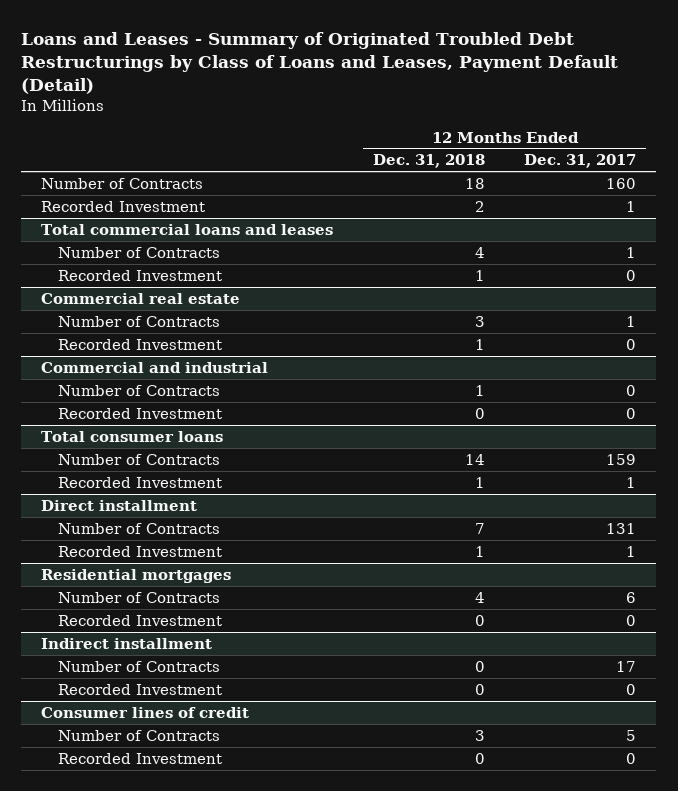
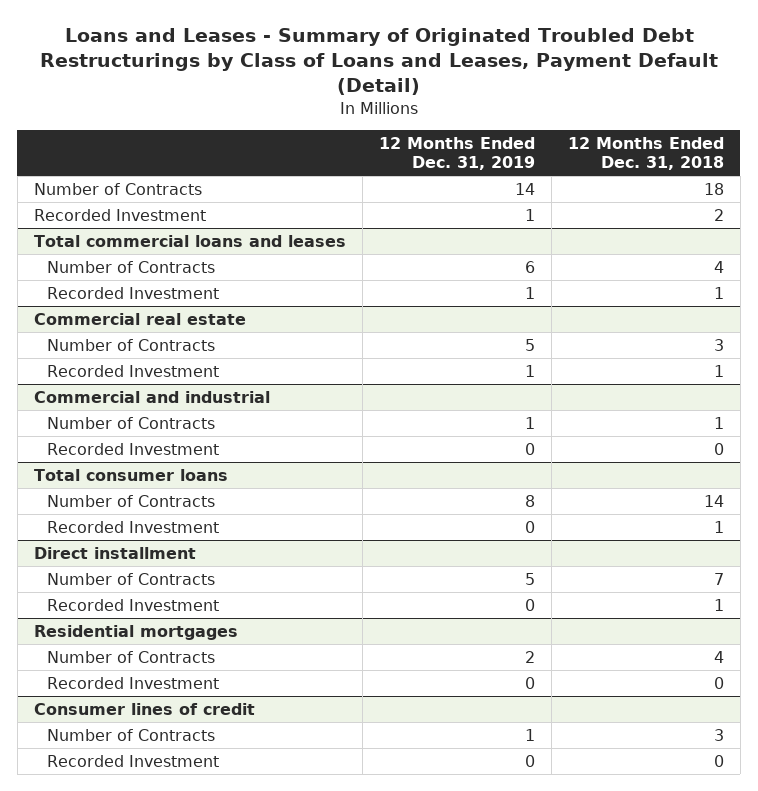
- | 12 Months Ended Dec. 31, 2018 | 12 Months Ended Dec. 31, 2017
+ | 12 Months Ended Dec. 31, 2019 | 12 Months Ended Dec. 31, 2018
- Indirect installment
- Number of Contracts | 0 | 17
- Recorded Investment | 0 | 0

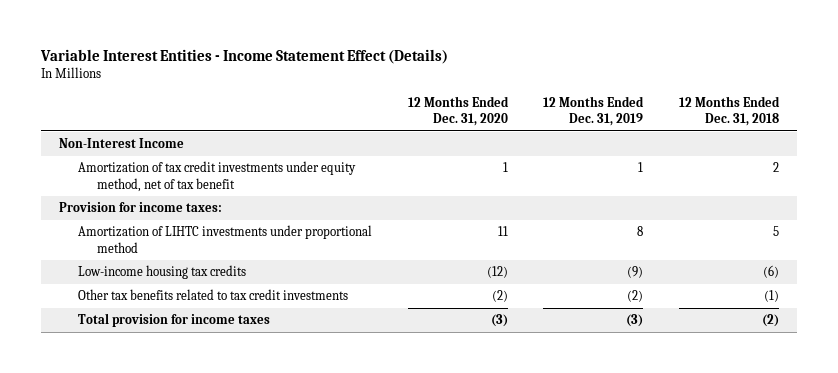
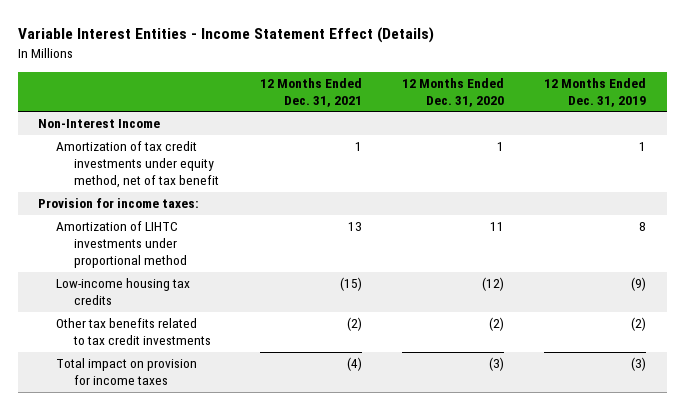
- | 12 Months Ended Dec. 31, 2020 | 12 Months Ended Dec. 31, 2019 | 12 Months Ended Dec. 31, 2018
+ | 12 Months Ended Dec. 31, 2021 | 12 Months Ended Dec. 31, 2020 | 12 Months Ended Dec. 31, 2019
- Total provision for income taxes | (3) | (3) | (2)
+ Total impact on provision for income taxes | (4) | (3) | (3)

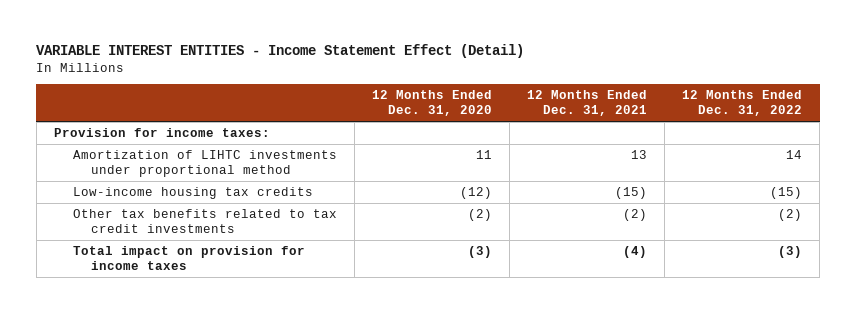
- Variable Interest Entities - Income Statement Effect (Details)
+ VARIABLE INTEREST ENTITIES - Income Statement Effect (Detail)
- | 12 Months Ended Dec. 31, 2021 | 12 Months Ended Dec. 31, 2020 | 12 Months Ended Dec. 31, 2019
+ | 12 Months Ended Dec. 31, 2020 | 12 Months Ended Dec. 31, 2021 | 12 Months Ended Dec. 31, 2022
- Non-Interest Income
- Amortization of tax credit investments under equity method, net of tax benefit | 1 | 1 | 1

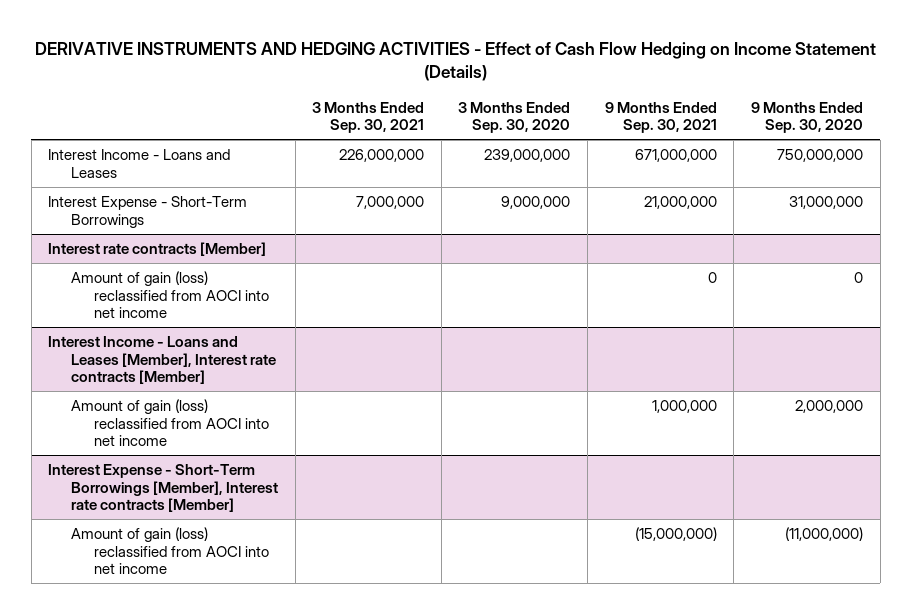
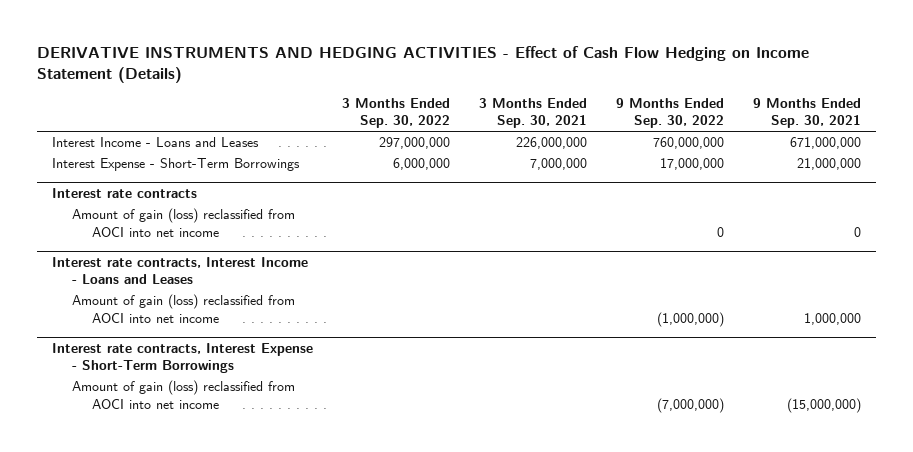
- | 3 Months Ended Sep. 30, 2021 | 3 Months Ended Sep. 30, 2020 | 9 Months Ended Sep. 30, 2021 | 9 Months Ended Sep. 30, 2020
+ | 3 Months Ended Sep. 30, 2022 | 3 Months Ended Sep. 30, 2021 | 9 Months Ended Sep. 30, 2022 | 9 Months Ended Sep. 30, 2021
- Interest rate contracts [Member]
+ Interest rate contracts
- Interest Income - Loans and Leases [Member], Interest rate contracts [Member]
+ Interest rate contracts, Interest Income - Loans and Leases
- Interest Expense - Short-Term Borrowings [Member], Interest rate contracts [Member]
+ Interest rate contracts, Interest Expense - Short-Term Borrowings

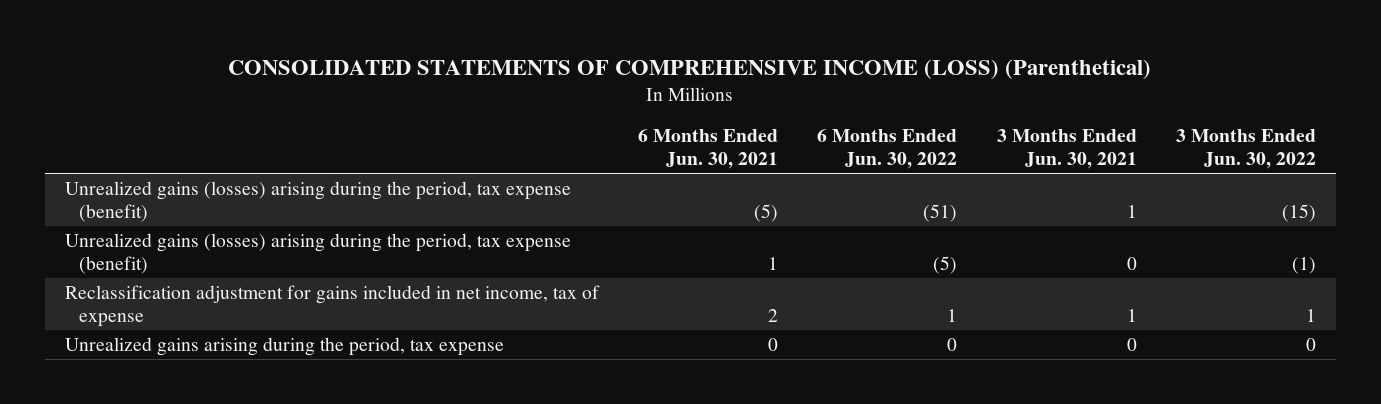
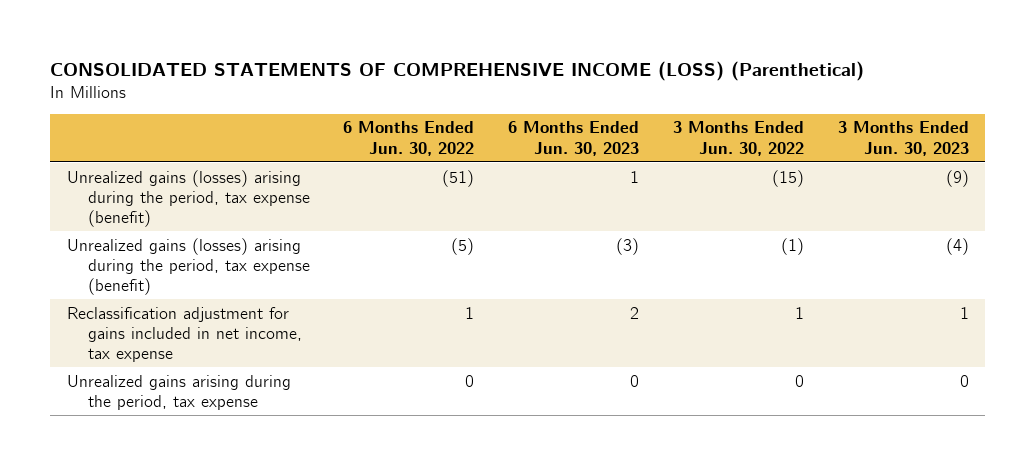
- | 6 Months Ended Jun. 30, 2021 | 6 Months Ended Jun. 30, 2022 | 3 Months Ended Jun. 30, 2021 | 3 Months Ended Jun. 30, 2022
+ | 6 Months Ended Jun. 30, 2022 | 6 Months Ended Jun. 30, 2023 | 3 Months Ended Jun. 30, 2022 | 3 Months Ended Jun. 30, 2023
- Reclassification adjustment for gains included in net income, tax of expense | 2 | 1 | 1 | 1
+ Reclassification adjustment for gains included in net income, tax expense | 1 | 2 | 1 | 1

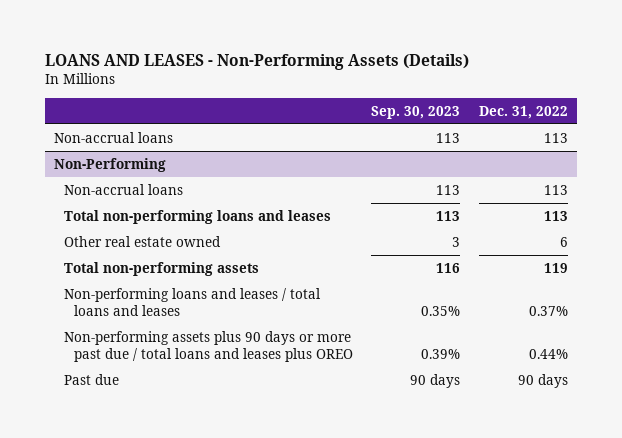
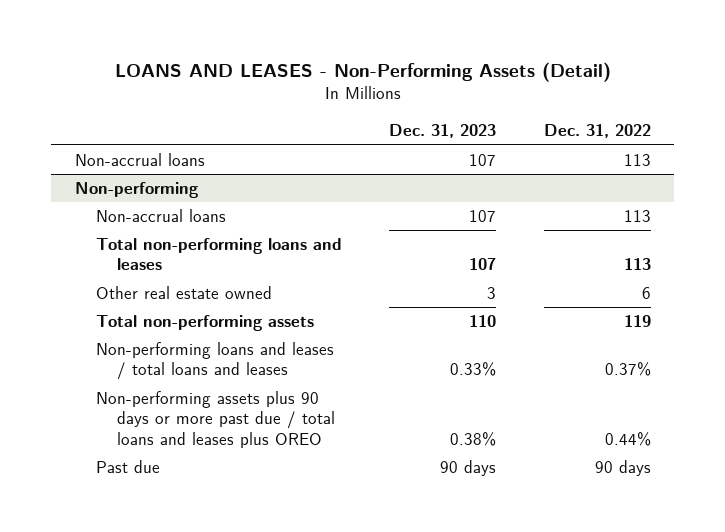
- LOANS AND LEASES - Non-Performing Assets (Details)
+ LOANS AND LEASES - Non-Performing Assets (Detail)
- | Sep. 30, 2023 | Dec. 31, 2022
+ | Dec. 31, 2023 | Dec. 31, 2022
- Non-Performing
+ Non-performing

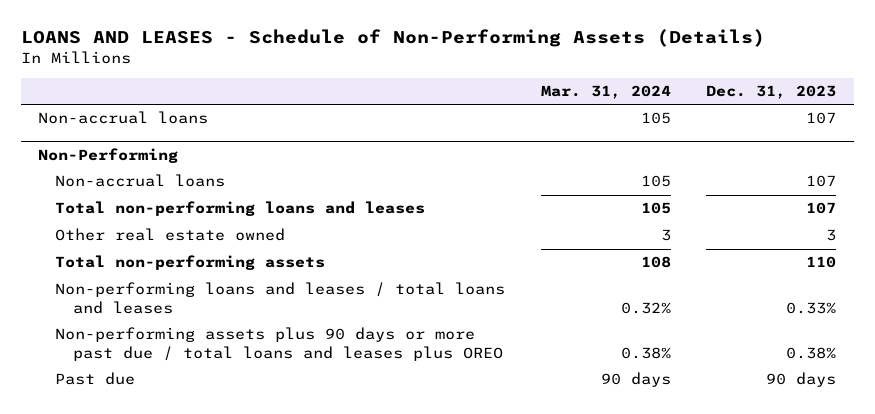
- LOANS AND LEASES - Non-Performing Assets (Detail)
+ LOANS AND LEASES - Schedule of Non-Performing Assets (Details)
- | Dec. 31, 2023 | Dec. 31, 2022
+ | Mar. 31, 2024 | Dec. 31, 2023
- Non-performing
+ Non-Performing

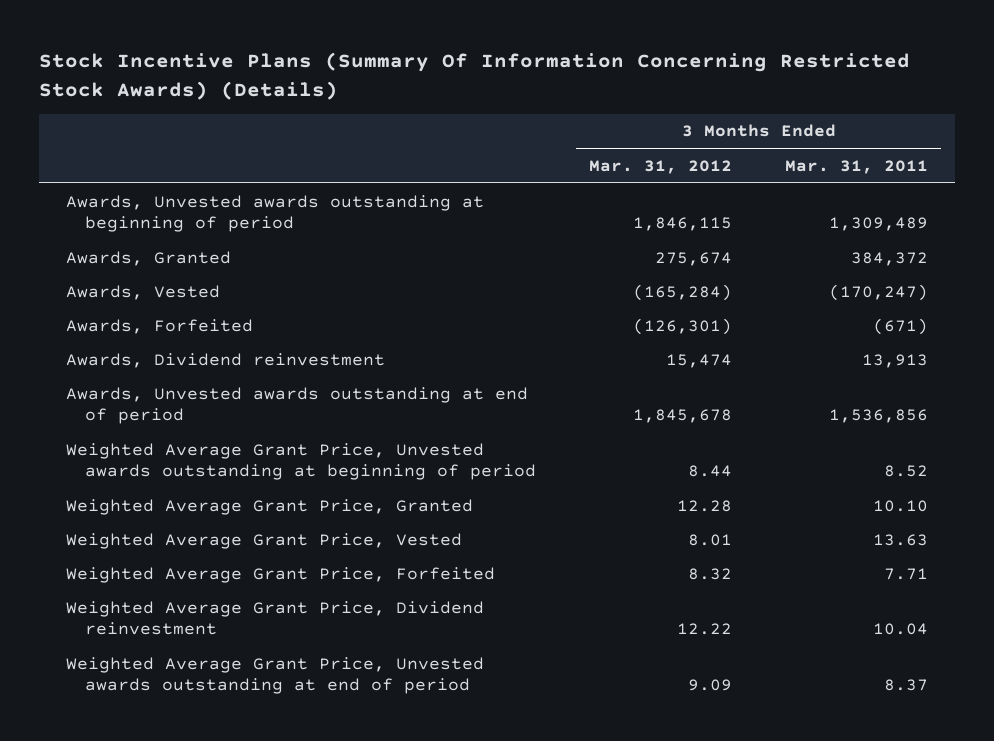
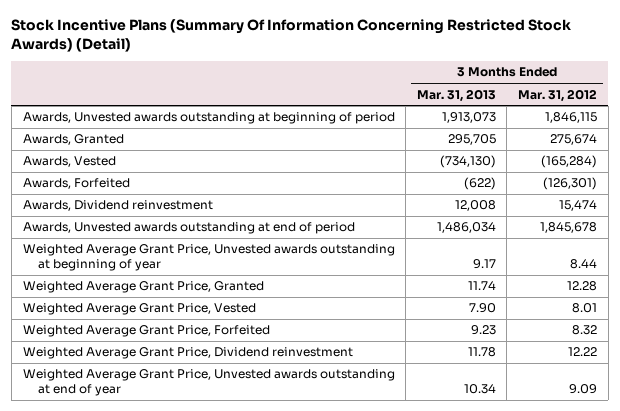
- Stock Incentive Plans (Summary Of Information Concerning Restricted Stock Awards) (Details)
+ Stock Incentive Plans (Summary Of Information Concerning Restricted Stock Awards) (Detail)
- | 3 Months Ended Mar. 31, 2012 | 3 Months Ended Mar. 31, 2011
+ | 3 Months Ended Mar. 31, 2013 | 3 Months Ended Mar. 31, 2012
- Weighted Average Grant Price, Unvested awards outstanding at beginning of period | 8.44 | 8.52
+ Weighted Average Grant Price, Unvested awards outstanding at beginning of year | 9.17 | 8.44
- Weighted Average Grant Price, Unvested awards outstanding at end of period | 9.09 | 8.37
+ Weighted Average Grant Price, Unvested awards outstanding at end of year | 10.34 | 9.09

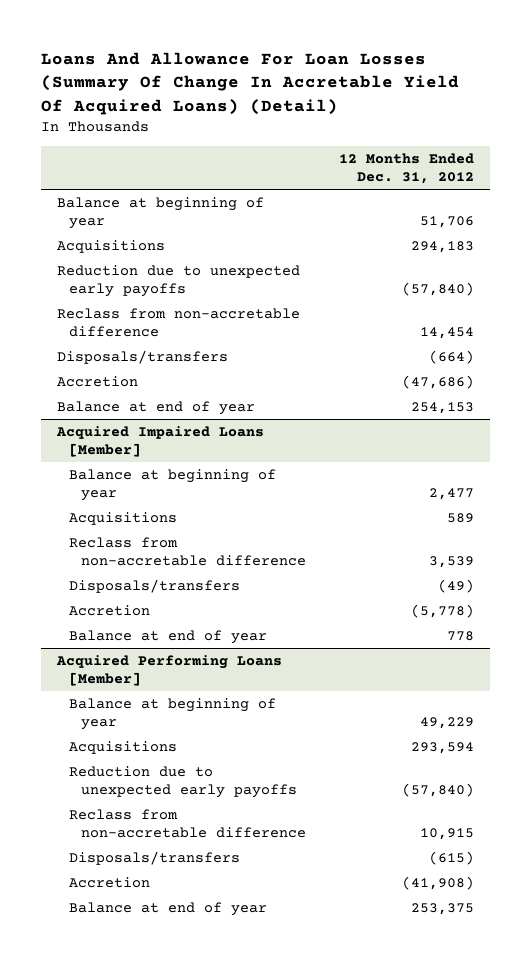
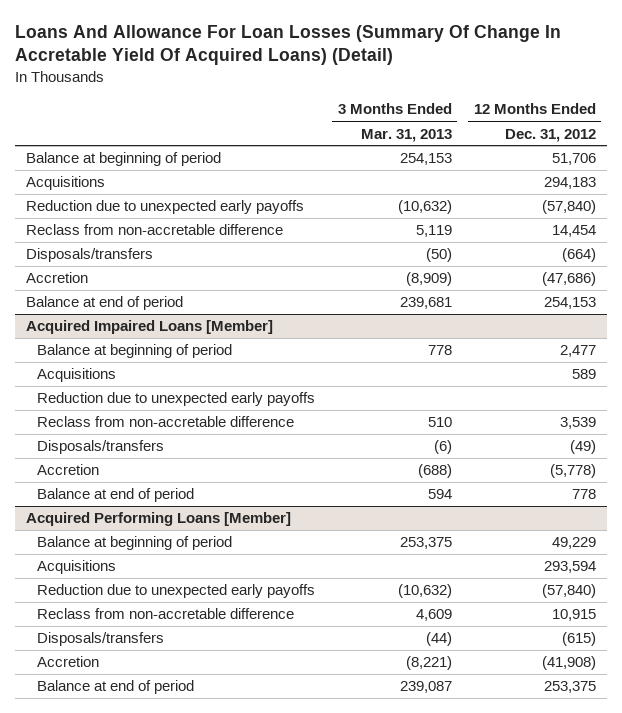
- | 12 Months Ended Dec. 31, 2012
+ | 3 Months Ended Mar. 31, 2013 | 12 Months Ended Dec. 31, 2012
- Balance at beginning of year | 51,706
+ Balance at beginning of period | 254,153 | 51,706
- Balance at end of year | 254,153
+ Balance at end of period | 239,681 | 254,153
@ Acquired Impaired Loans [Member]
- Balance at beginning of year | 2,477
+ Balance at beginning of period | 778 | 2,477
+ Reduction due to unexpected early payoffs
- Balance at end of year | 778
+ Balance at end of period | 594 | 778
@ Acquired Performing Loans [Member]
- Balance at beginning of year | 49,229
+ Balance at beginning of period | 253,375 | 49,229
- Balance at end of year | 253,375
+ Balance at end of period | 239,087 | 253,375

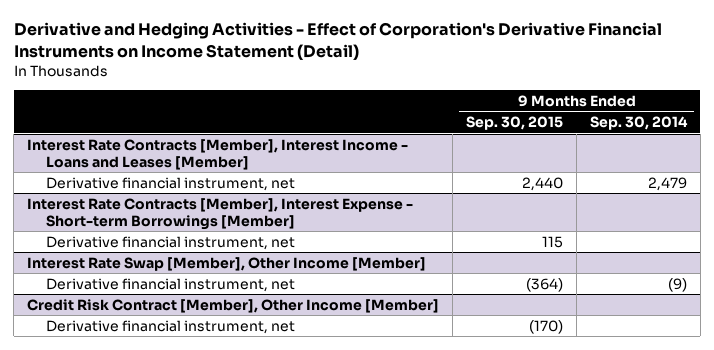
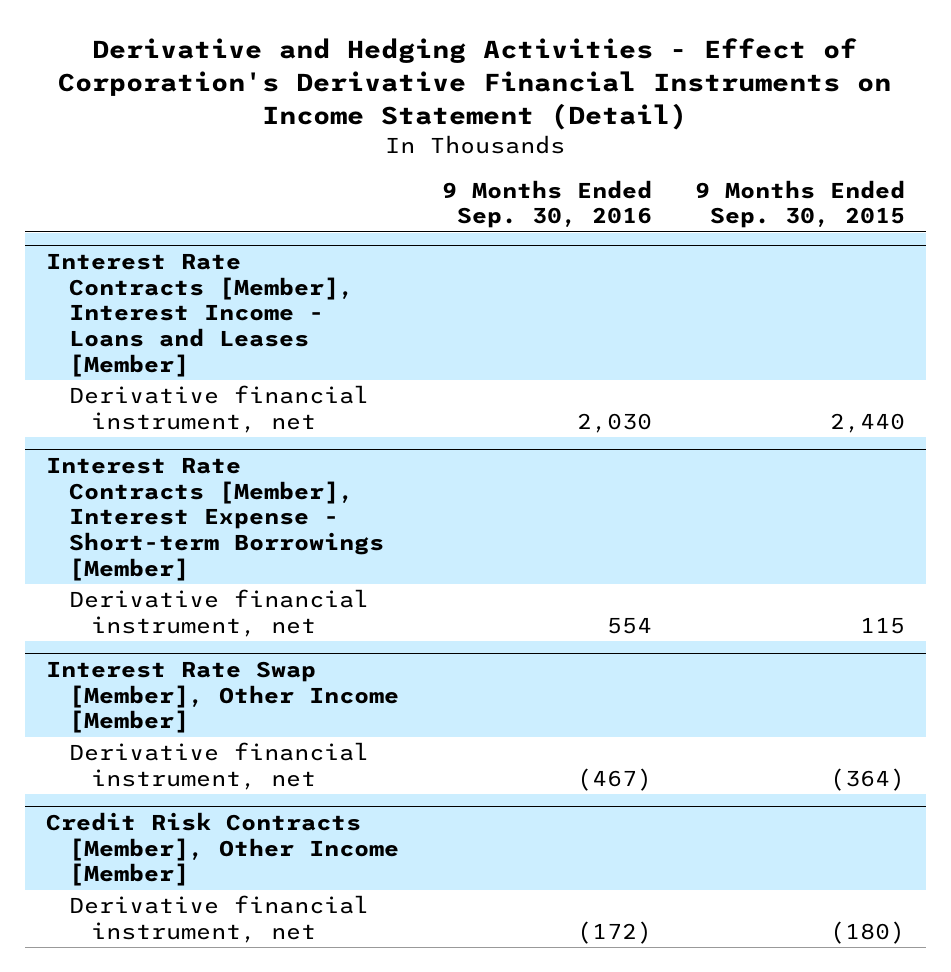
- | 9 Months Ended Sep. 30, 2015 | 9 Months Ended Sep. 30, 2014
+ | 9 Months Ended Sep. 30, 2016 | 9 Months Ended Sep. 30, 2015
- Credit Risk Contract [Member], Other Income [Member]
- Derivative financial instrument, net | (170) |
+ Credit Risk Contracts [Member], Other Income [Member]
+ Derivative financial instrument, net | (172) | (180)

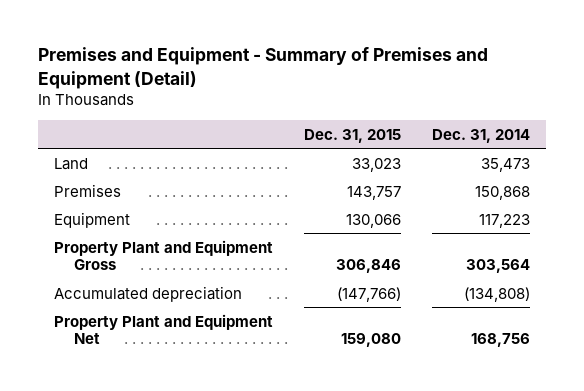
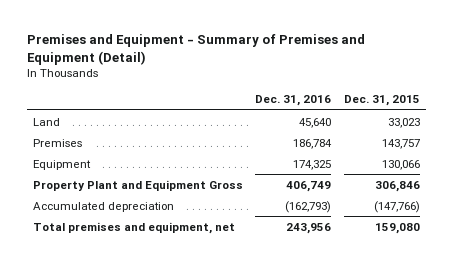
- | Dec. 31, 2015 | Dec. 31, 2014
+ | Dec. 31, 2016 | Dec. 31, 2015
- Property Plant and Equipment Net | 159,080 | 168,756
+ Total premises and equipment, net | 243,956 | 159,080

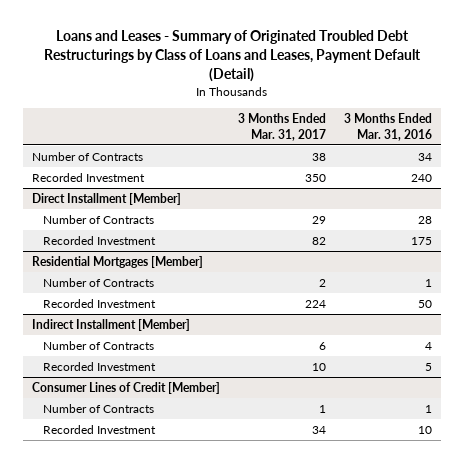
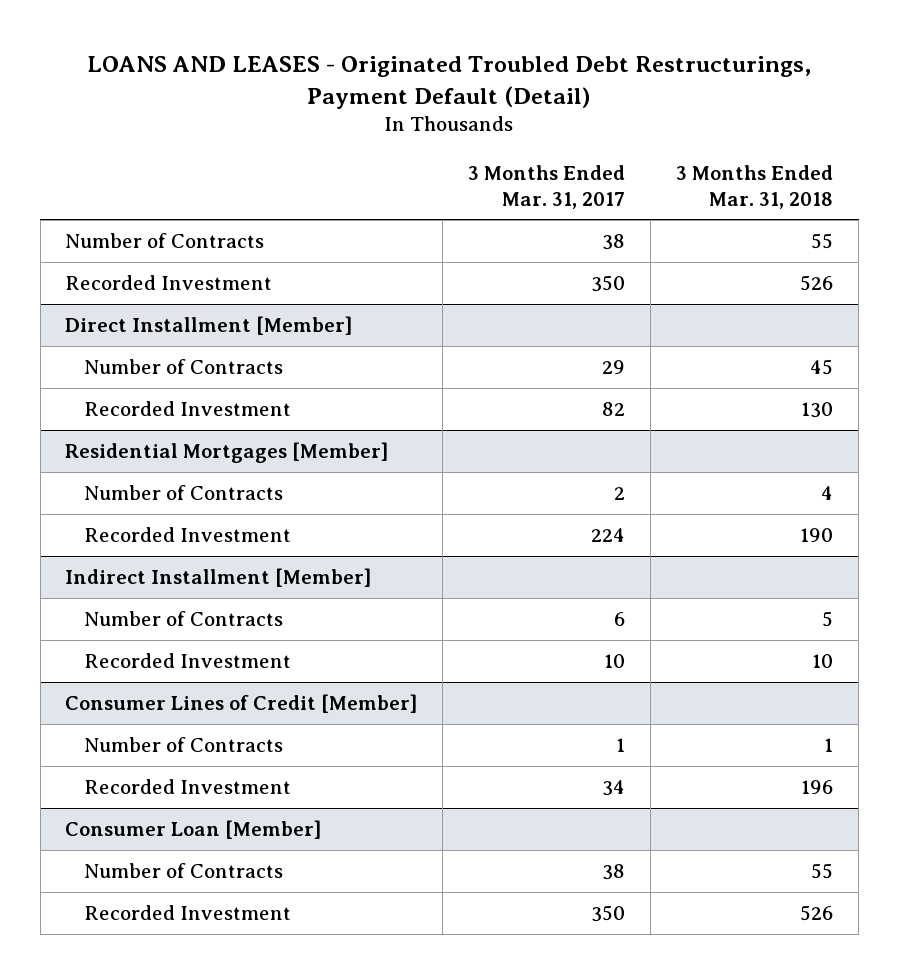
- Loans and Leases - Summary of Originated Troubled Debt Restructurings by Class of Loans and Leases, Payment Default (Detail)
+ LOANS AND LEASES - Originated Troubled Debt Restructurings, Payment Default (Detail)
- | 3 Months Ended Mar. 31, 2017 | 3 Months Ended Mar. 31, 2016
+ | 3 Months Ended Mar. 31, 2017 | 3 Months Ended Mar. 31, 2018
+ Consumer Loan [Member]
+ Number of Contracts | 38 | 55
+ Recorded Investment | 350 | 526

